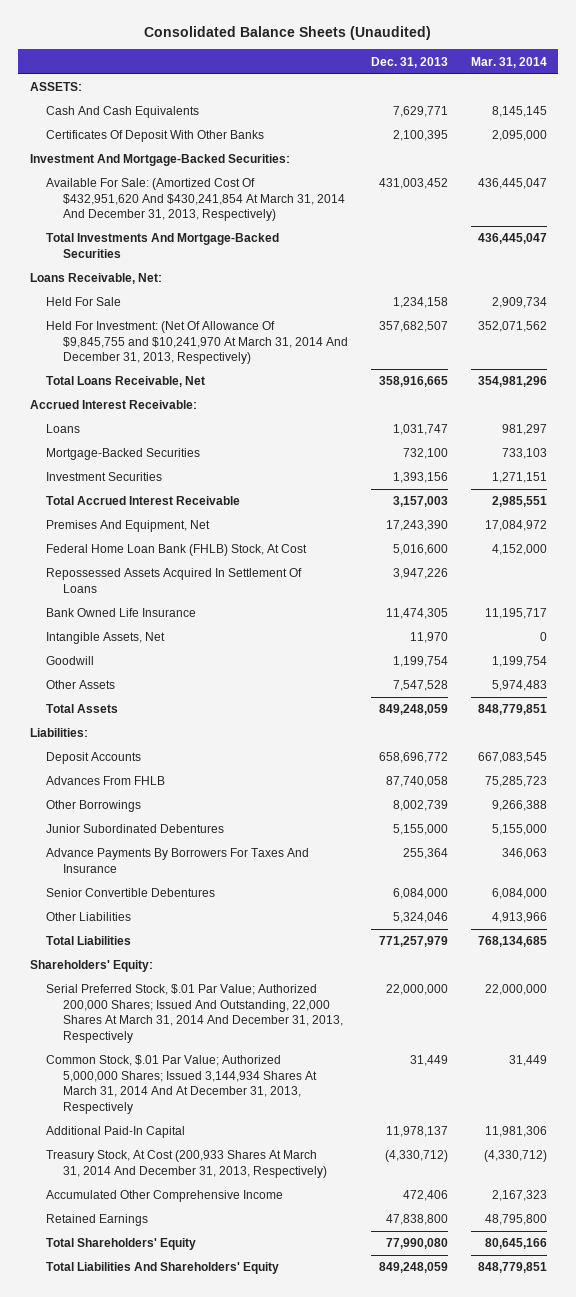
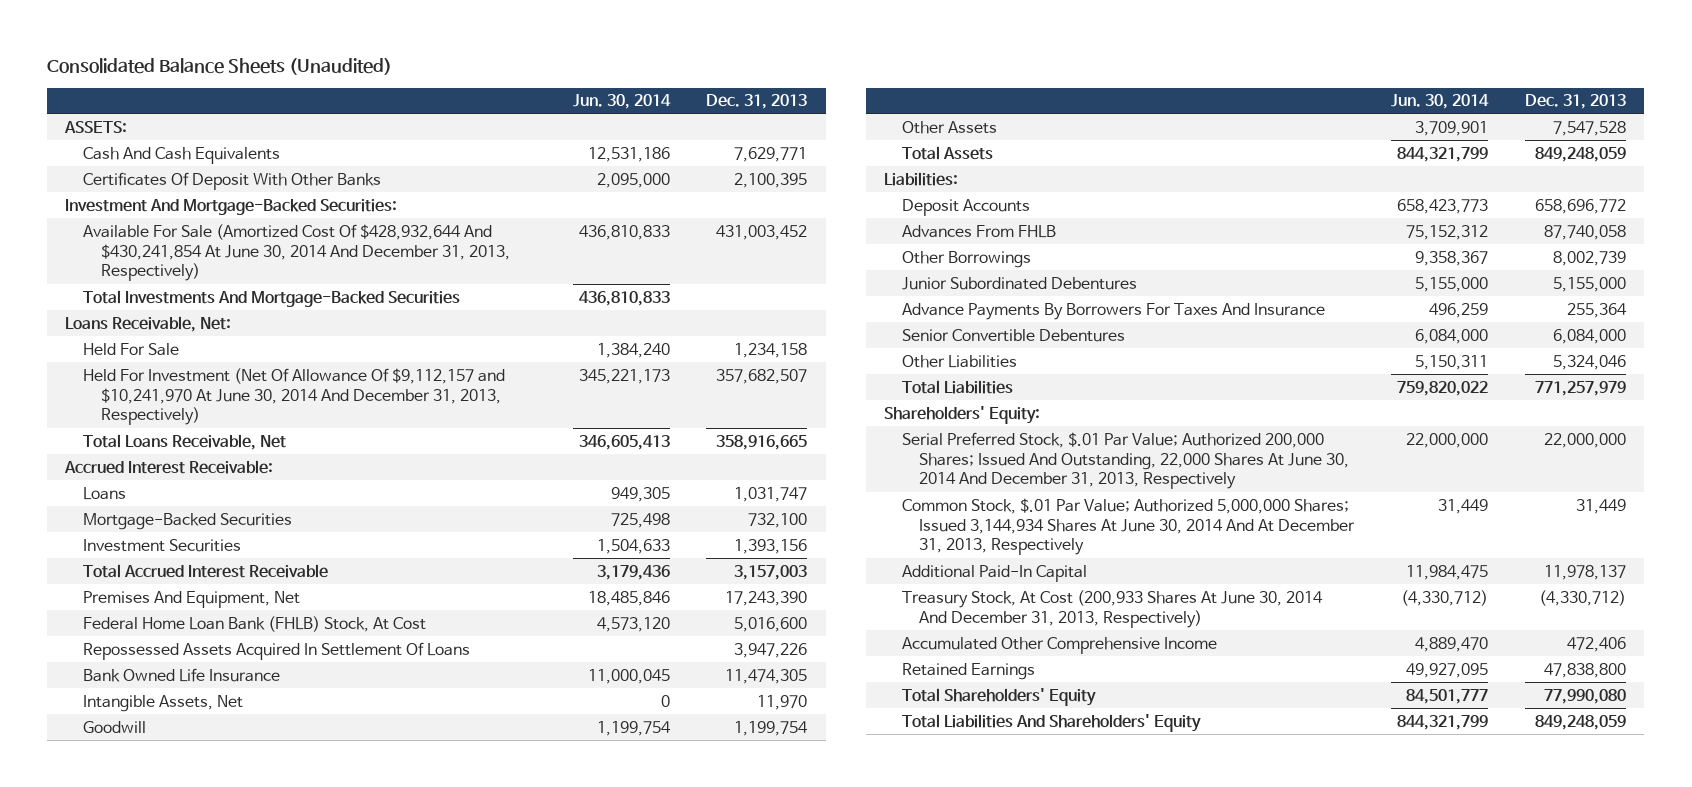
- | Dec. 31, 2013 | Mar. 31, 2014
+ | Jun. 30, 2014 | Dec. 31, 2013
- Available For Sale: (Amortized Cost Of $432,951,620 And $430,241,854 At March 31, 2014 And December 31, 2013, Respectively) | 431,003,452 | 436,445,047
+ Available For Sale (Amortized Cost Of $428,932,644 And $430,241,854 At June 30, 2014 And December 31, 2013, Respectively) | 436,810,833 | 431,003,452
- Held For Investment: (Net Of Allowance Of $9,845,755 and $10,241,970 At March 31, 2014 And December 31, 2013, Respectively) | 357,682,507 | 352,071,562
+ Held For Investment (Net Of Allowance Of $9,112,157 and $10,241,970 At June 30, 2014 And December 31, 2013, Respectively) | 345,221,173 | 357,682,507
- Serial Preferred Stock, $.01 Par Value; Authorized 200,000 Shares; Issued And Outstanding, 22,000 Shares At March 31, 2014 And December 31, 2013, Respectively | 22,000,000 | 22,000,000
- Common Stock, $.01 Par Value; Authorized 5,000,000 Shares; Issued 3,144,934 Shares At March 31, 2014 And At December 31, 2013, Respectively | 31,449 | 31,449
+ Serial Preferred Stock, $.01 Par Value; Authorized 200,000 Shares; Issued And Outstanding, 22,000 Shares At June 30, 2014 And December 31, 2013, Respectively | 22,000,000 | 22,000,000
+ Common Stock, $.01 Par Value; Authorized 5,000,000 Shares; Issued 3,144,934 Shares At June 30, 2014 And At December 31, 2013, Respectively | 31,449 | 31,449
- Treasury Stock, At Cost (200,933 Shares At March 31, 2014 And December 31, 2013, Respectively) | (4,330,712) | (4,330,712)
+ Treasury Stock, At Cost (200,933 Shares At June 30, 2014 And December 31, 2013, Respectively) | (4,330,712) | (4,330,712)

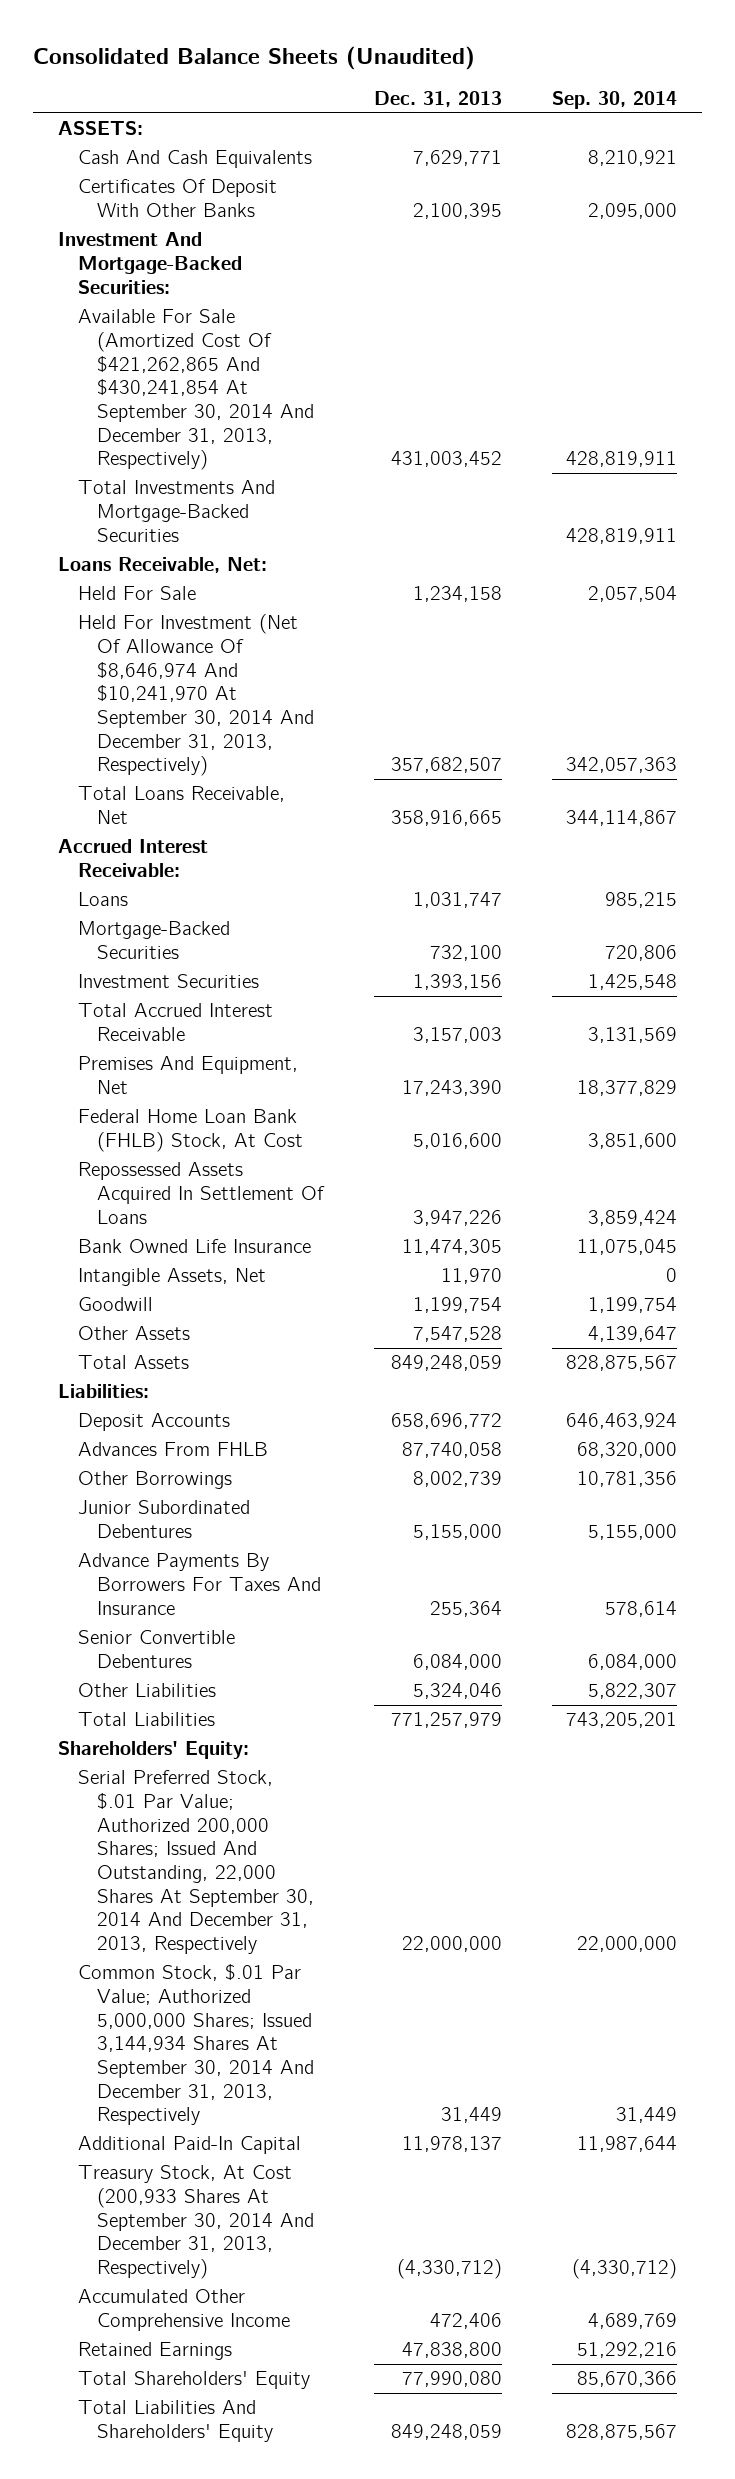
- | Jun. 30, 2014 | Dec. 31, 2013
+ | Dec. 31, 2013 | Sep. 30, 2014
- Available For Sale (Amortized Cost Of $428,932,644 And $430,241,854 At June 30, 2014 And December 31, 2013, Respectively) | 436,810,833 | 431,003,452
+ Available For Sale (Amortized Cost Of $421,262,865 And $430,241,854 At September 30, 2014 And December 31, 2013, Respectively) | 431,003,452 | 428,819,911
- Held For Investment (Net Of Allowance Of $9,112,157 and $10,241,970 At June 30, 2014 And December 31, 2013, Respectively) | 345,221,173 | 357,682,507
+ Held For Investment (Net Of Allowance Of $8,646,974 And $10,241,970 At September 30, 2014 And December 31, 2013, Respectively) | 357,682,507 | 342,057,363
- Serial Preferred Stock, $.01 Par Value; Authorized 200,000 Shares; Issued And Outstanding, 22,000 Shares At June 30, 2014 And December 31, 2013, Respectively | 22,000,000 | 22,000,000
- Common Stock, $.01 Par Value; Authorized 5,000,000 Shares; Issued 3,144,934 Shares At June 30, 2014 And At December 31, 2013, Respectively | 31,449 | 31,449
+ Serial Preferred Stock, $.01 Par Value; Authorized 200,000 Shares; Issued And Outstanding, 22,000 Shares At September 30, 2014 And December 31, 2013, Respectively | 22,000,000 | 22,000,000
+ Common Stock, $.01 Par Value; Authorized 5,000,000 Shares; Issued 3,144,934 Shares At September 30, 2014 And December 31, 2013, Respectively | 31,449 | 31,449
- Treasury Stock, At Cost (200,933 Shares At June 30, 2014 And December 31, 2013, Respectively) | (4,330,712) | (4,330,712)
+ Treasury Stock, At Cost (200,933 Shares At September 30, 2014 And December 31, 2013, Respectively) | (4,330,712) | (4,330,712)

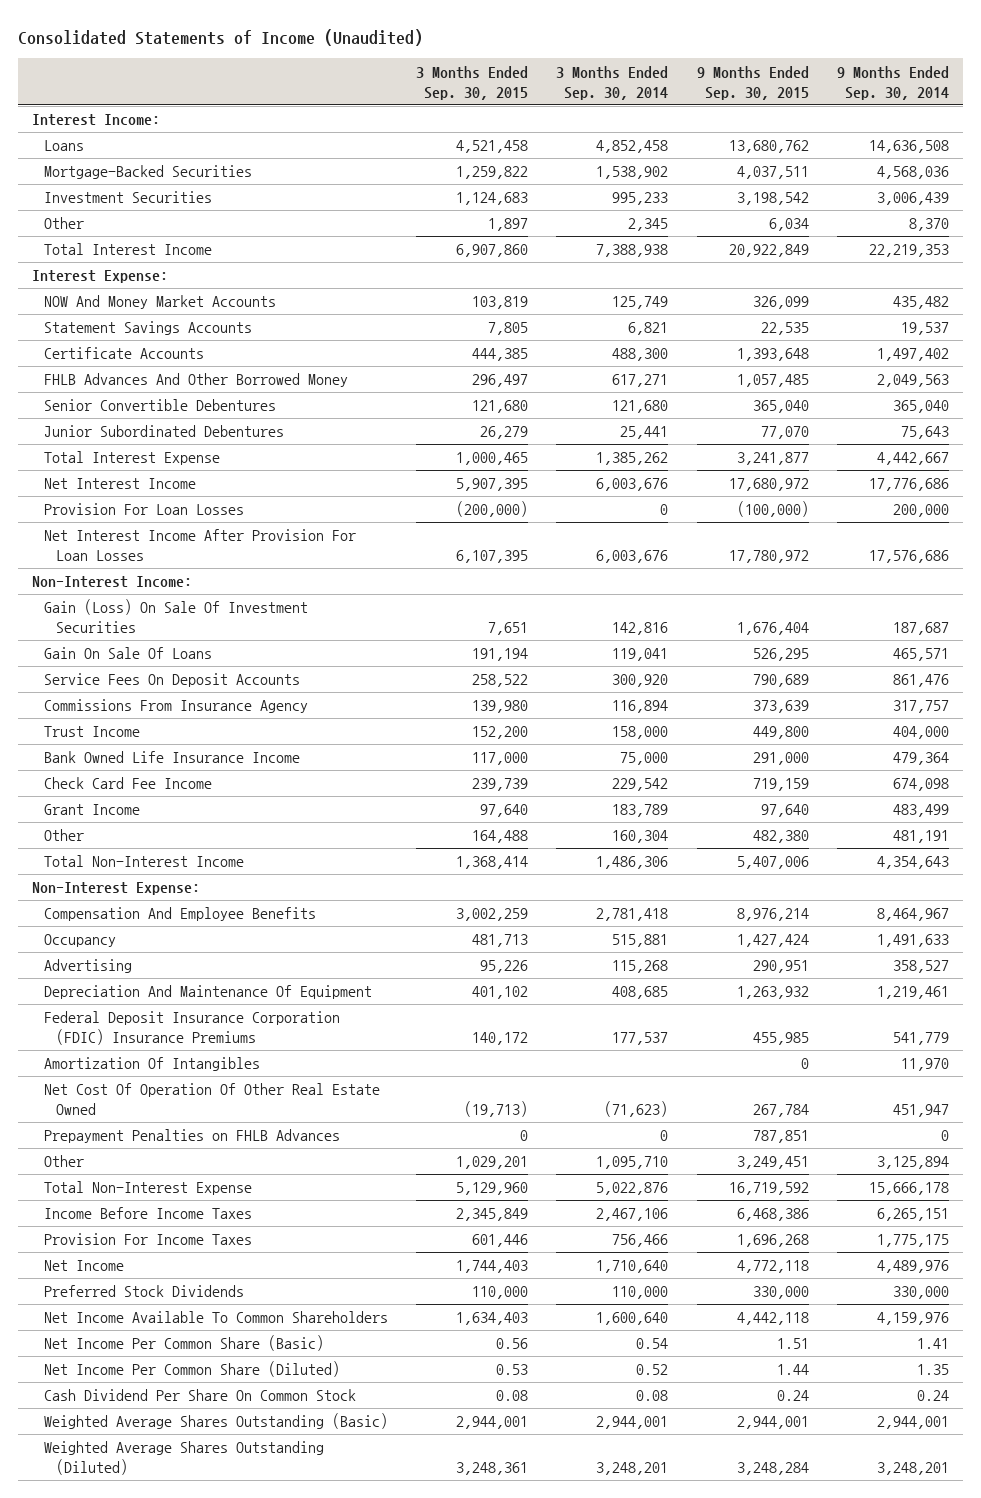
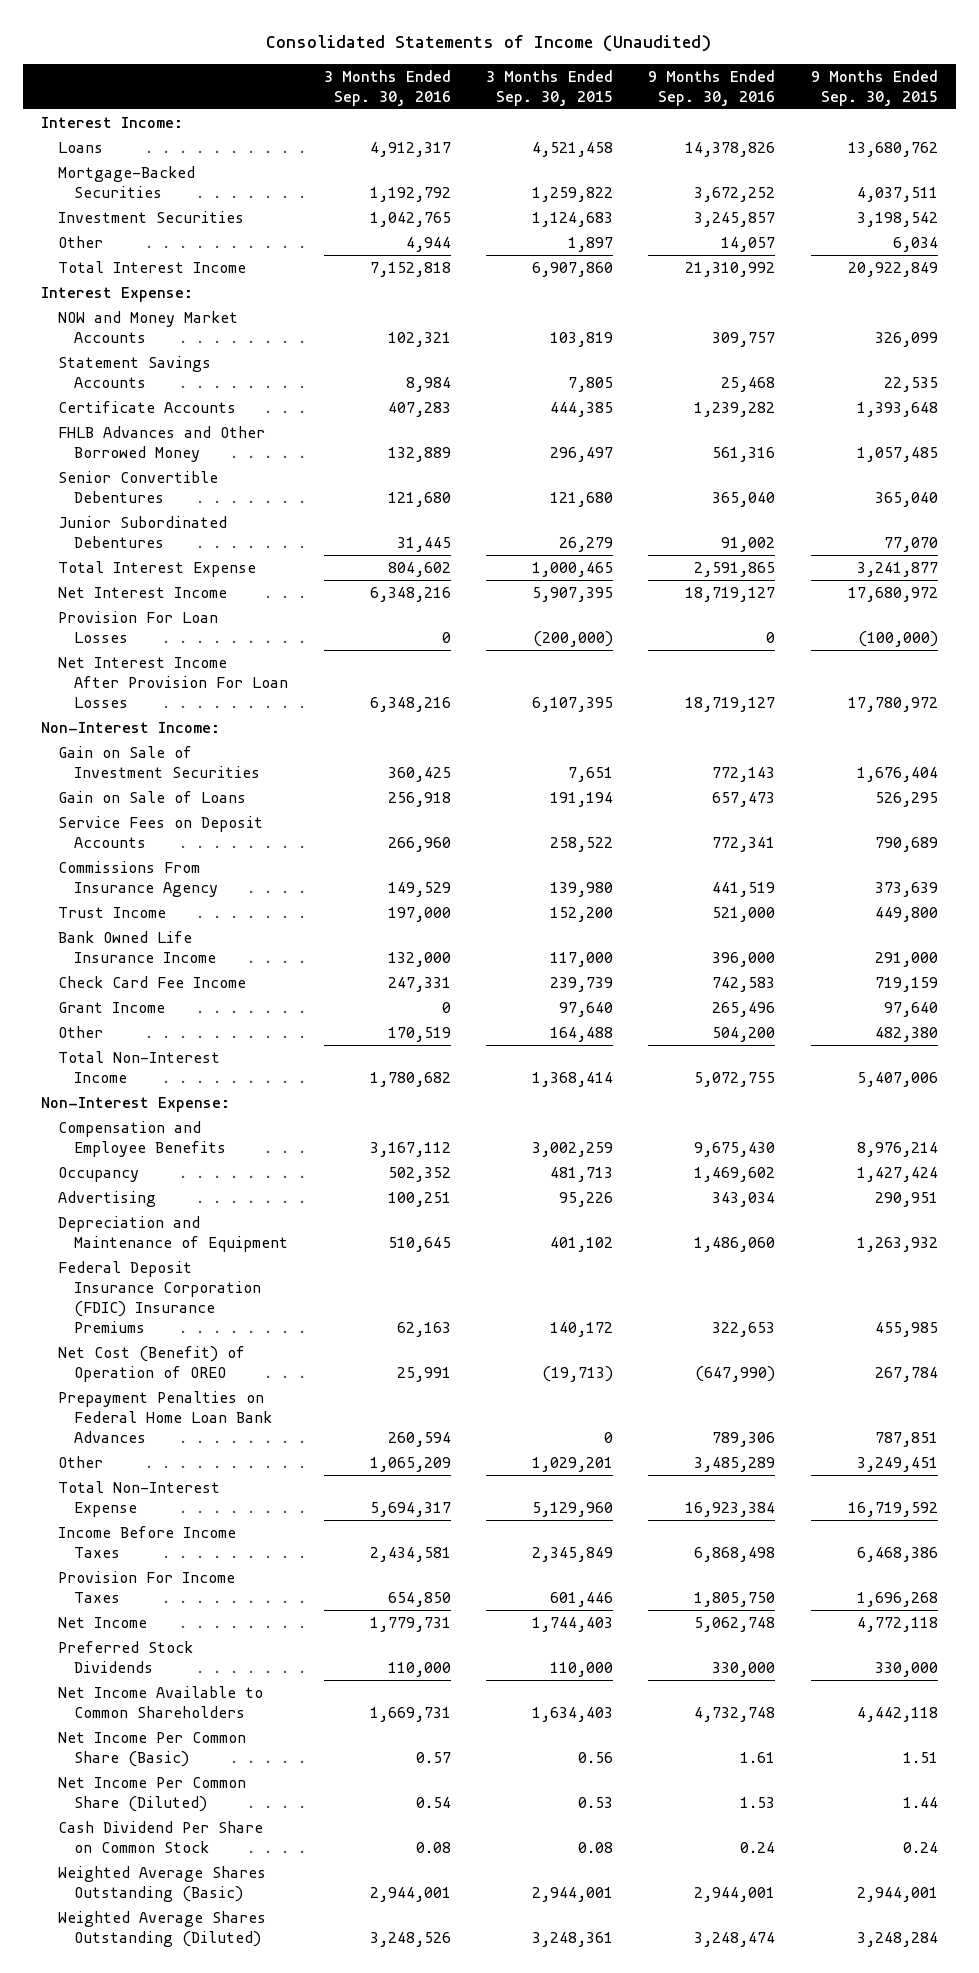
- | 3 Months Ended Sep. 30, 2015 | 3 Months Ended Sep. 30, 2014 | 9 Months Ended Sep. 30, 2015 | 9 Months Ended Sep. 30, 2014
+ | 3 Months Ended Sep. 30, 2016 | 3 Months Ended Sep. 30, 2015 | 9 Months Ended Sep. 30, 2016 | 9 Months Ended Sep. 30, 2015
- NOW And Money Market Accounts | 103,819 | 125,749 | 326,099 | 435,482
+ NOW and Money Market Accounts | 102,321 | 103,819 | 309,757 | 326,099
- FHLB Advances And Other Borrowed Money | 296,497 | 617,271 | 1,057,485 | 2,049,563
+ FHLB Advances and Other Borrowed Money | 132,889 | 296,497 | 561,316 | 1,057,485
- Gain (Loss) On Sale Of Investment Securities | 7,651 | 142,816 | 1,676,404 | 187,687
- Gain On Sale Of Loans | 191,194 | 119,041 | 526,295 | 465,571
- Service Fees On Deposit Accounts | 258,522 | 300,920 | 790,689 | 861,476
+ Gain on Sale of Investment Securities | 360,425 | 7,651 | 772,143 | 1,676,404
+ Gain on Sale of Loans | 256,918 | 191,194 | 657,473 | 526,295
+ Service Fees on Deposit Accounts | 266,960 | 258,522 | 772,341 | 790,689
- Compensation And Employee Benefits | 3,002,259 | 2,781,418 | 8,976,214 | 8,464,967
+ Compensation and Employee Benefits | 3,167,112 | 3,002,259 | 9,675,430 | 8,976,214
- Depreciation And Maintenance Of Equipment | 401,102 | 408,685 | 1,263,932 | 1,219,461
+ Depreciation and Maintenance of Equipment | 510,645 | 401,102 | 1,486,060 | 1,263,932
- Amortization Of Intangibles | | | 0 | 11,970
- Net Cost Of Operation Of Other Real Estate Owned | (19,713) | (71,623) | 267,784 | 451,947
- Prepayment Penalties on FHLB Advances | 0 | 0 | 787,851 | 0
+ Net Cost (Benefit) of Operation of OREO | 25,991 | (19,713) | (647,990) | 267,784
+ Prepayment Penalties on Federal Home Loan Bank Advances | 260,594 | 0 | 789,306 | 787,851
- Net Income Available To Common Shareholders | 1,634,403 | 1,600,640 | 4,442,118 | 4,159,976
+ Net Income Available to Common Shareholders | 1,669,731 | 1,634,403 | 4,732,748 | 4,442,118
- Cash Dividend Per Share On Common Stock | 0.08 | 0.08 | 0.24 | 0.24
+ Cash Dividend Per Share on Common Stock | 0.08 | 0.08 | 0.24 | 0.24

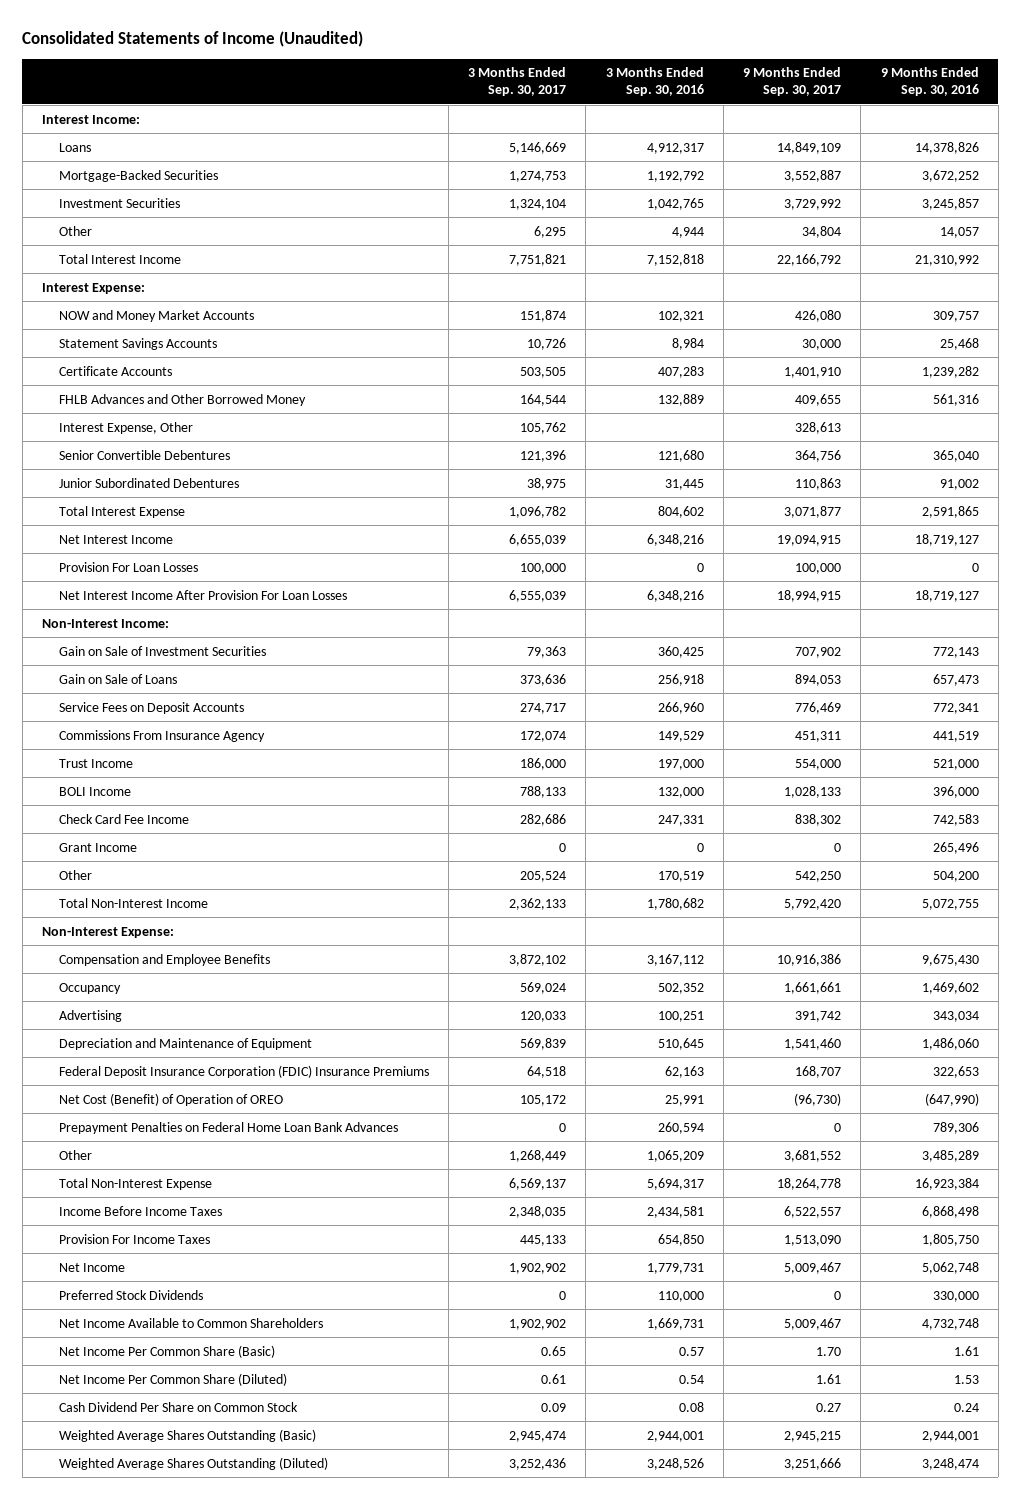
- | 3 Months Ended Sep. 30, 2016 | 3 Months Ended Sep. 30, 2015 | 9 Months Ended Sep. 30, 2016 | 9 Months Ended Sep. 30, 2015
+ | 3 Months Ended Sep. 30, 2017 | 3 Months Ended Sep. 30, 2016 | 9 Months Ended Sep. 30, 2017 | 9 Months Ended Sep. 30, 2016
+ Interest Expense, Other | 105,762 | | 328,613 |
- Bank Owned Life Insurance Income | 132,000 | 117,000 | 396,000 | 291,000
+ BOLI Income | 788,133 | 132,000 | 1,028,133 | 396,000

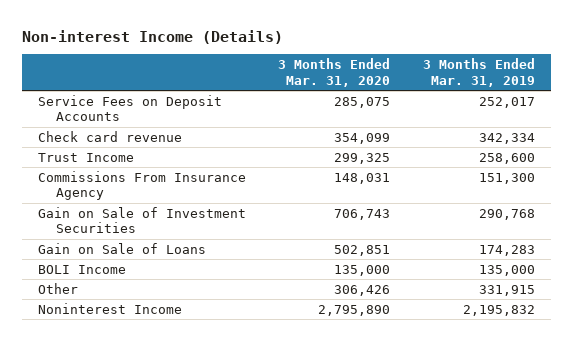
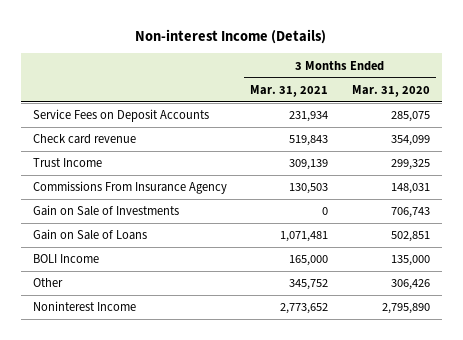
- | 3 Months Ended Mar. 31, 2020 | 3 Months Ended Mar. 31, 2019
+ | 3 Months Ended Mar. 31, 2021 | 3 Months Ended Mar. 31, 2020
- Gain on Sale of Investment Securities | 706,743 | 290,768
+ Gain on Sale of Investments | 0 | 706,743

